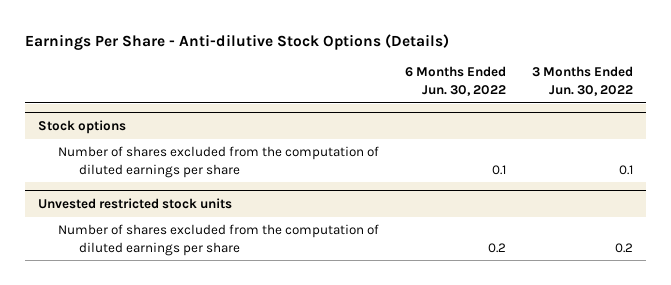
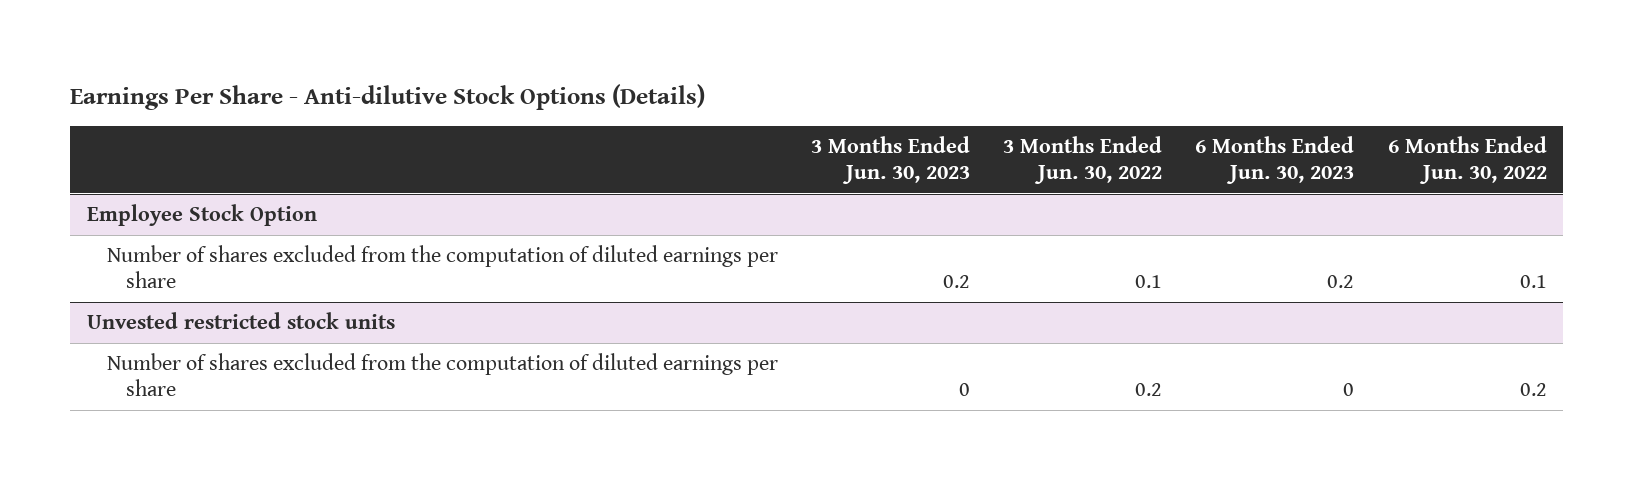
- | 6 Months Ended Jun. 30, 2022 | 3 Months Ended Jun. 30, 2022
+ | 3 Months Ended Jun. 30, 2023 | 3 Months Ended Jun. 30, 2022 | 6 Months Ended Jun. 30, 2023 | 6 Months Ended Jun. 30, 2022
- Stock options
+ Employee Stock Option

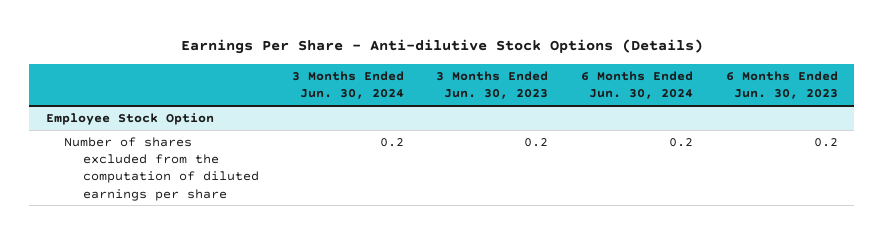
- | 3 Months Ended Jun. 30, 2023 | 3 Months Ended Jun. 30, 2022 | 6 Months Ended Jun. 30, 2023 | 6 Months Ended Jun. 30, 2022
+ | 3 Months Ended Jun. 30, 2024 | 3 Months Ended Jun. 30, 2023 | 6 Months Ended Jun. 30, 2024 | 6 Months Ended Jun. 30, 2023
- Unvested restricted stock units
- Number of shares excluded from the computation of diluted earnings per share | 0 | 0.2 | 0 | 0.2

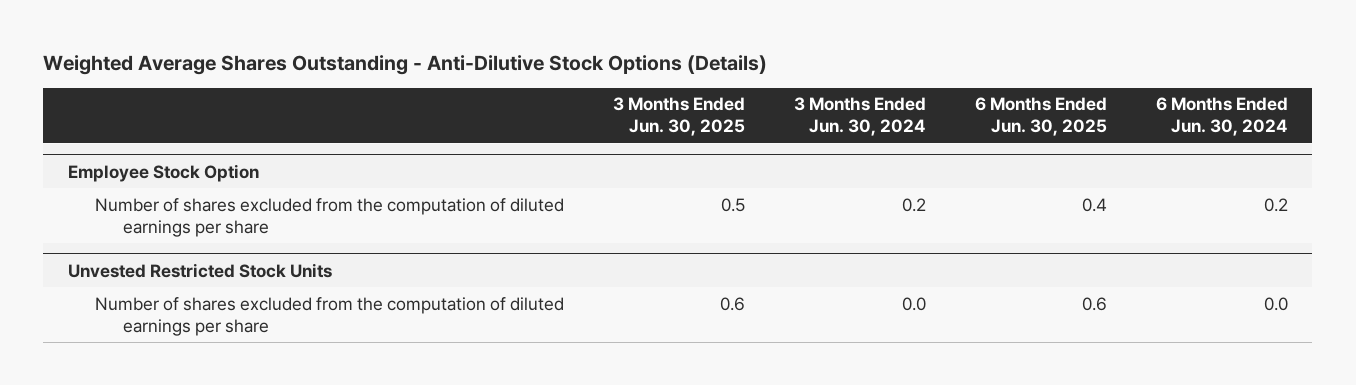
- Earnings Per Share - Anti-dilutive Stock Options (Details)
+ Weighted Average Shares Outstanding - Anti-Dilutive Stock Options (Details)
- | 3 Months Ended Jun. 30, 2024 | 3 Months Ended Jun. 30, 2023 | 6 Months Ended Jun. 30, 2024 | 6 Months Ended Jun. 30, 2023
+ | 3 Months Ended Jun. 30, 2025 | 3 Months Ended Jun. 30, 2024 | 6 Months Ended Jun. 30, 2025 | 6 Months Ended Jun. 30, 2024
+ Unvested Restricted Stock Units
+ Number of shares excluded from the computation of diluted earnings per share | 0.6 | 0.0 | 0.6 | 0.0

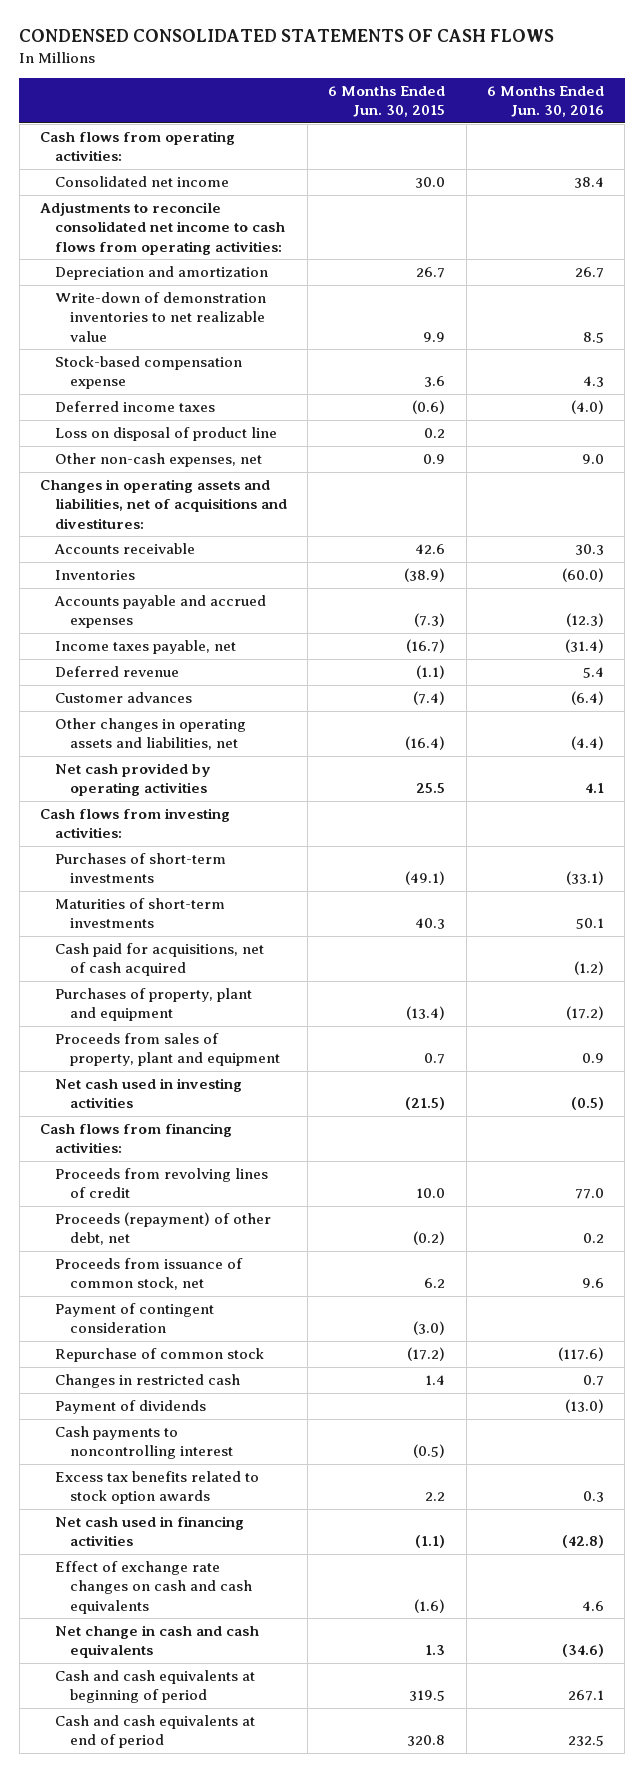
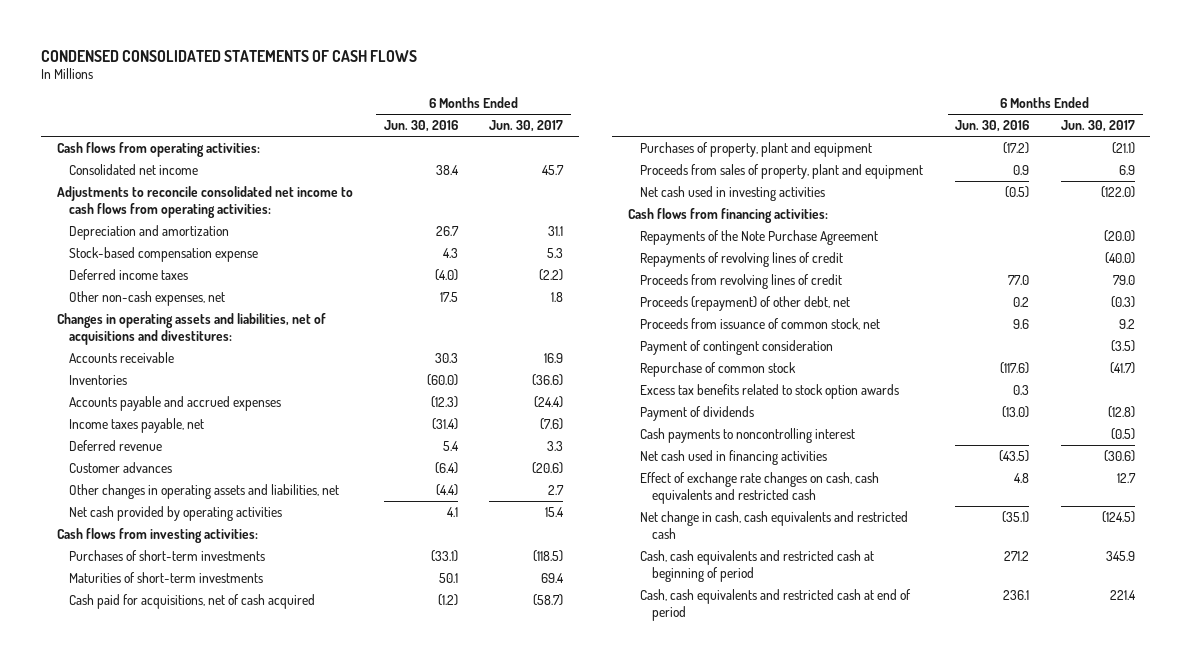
- | 6 Months Ended Jun. 30, 2015 | 6 Months Ended Jun. 30, 2016
+ | 6 Months Ended Jun. 30, 2016 | 6 Months Ended Jun. 30, 2017
- Write-down of demonstration inventories to net realizable value | 9.9 | 8.5
- Loss on disposal of product line | 0.2 |
- Other non-cash expenses, net | 0.9 | 9.0
+ Other non-cash expenses, net | 17.5 | 1.8
+ Repayments of the Note Purchase Agreement | | (20.0)
+ Repayments of revolving lines of credit | | (40.0)
- Changes in restricted cash | 1.4 | 0.7
moved up: Excess tax benefits related to stock option awards | 0.3 |
- Net cash used in financing activities | (1.1) | (42.8)
- Effect of exchange rate changes on cash and cash equivalents | (1.6) | 4.6
- Net change in cash and cash equivalents | 1.3 | (34.6)
- Cash and cash equivalents at beginning of period | 319.5 | 267.1
- Cash and cash equivalents at end of period | 320.8 | 232.5
+ Net cash used in financing activities | (43.5) | (30.6)
+ Effect of exchange rate changes on cash, cash equivalents and restricted cash | 4.8 | 12.7
+ Net change in cash, cash equivalents and restricted cash | (35.1) | (124.5)
+ Cash, cash equivalents and restricted cash at beginning of period | 271.2 | 345.9
+ Cash, cash equivalents and restricted cash at end of period | 236.1 | 221.4

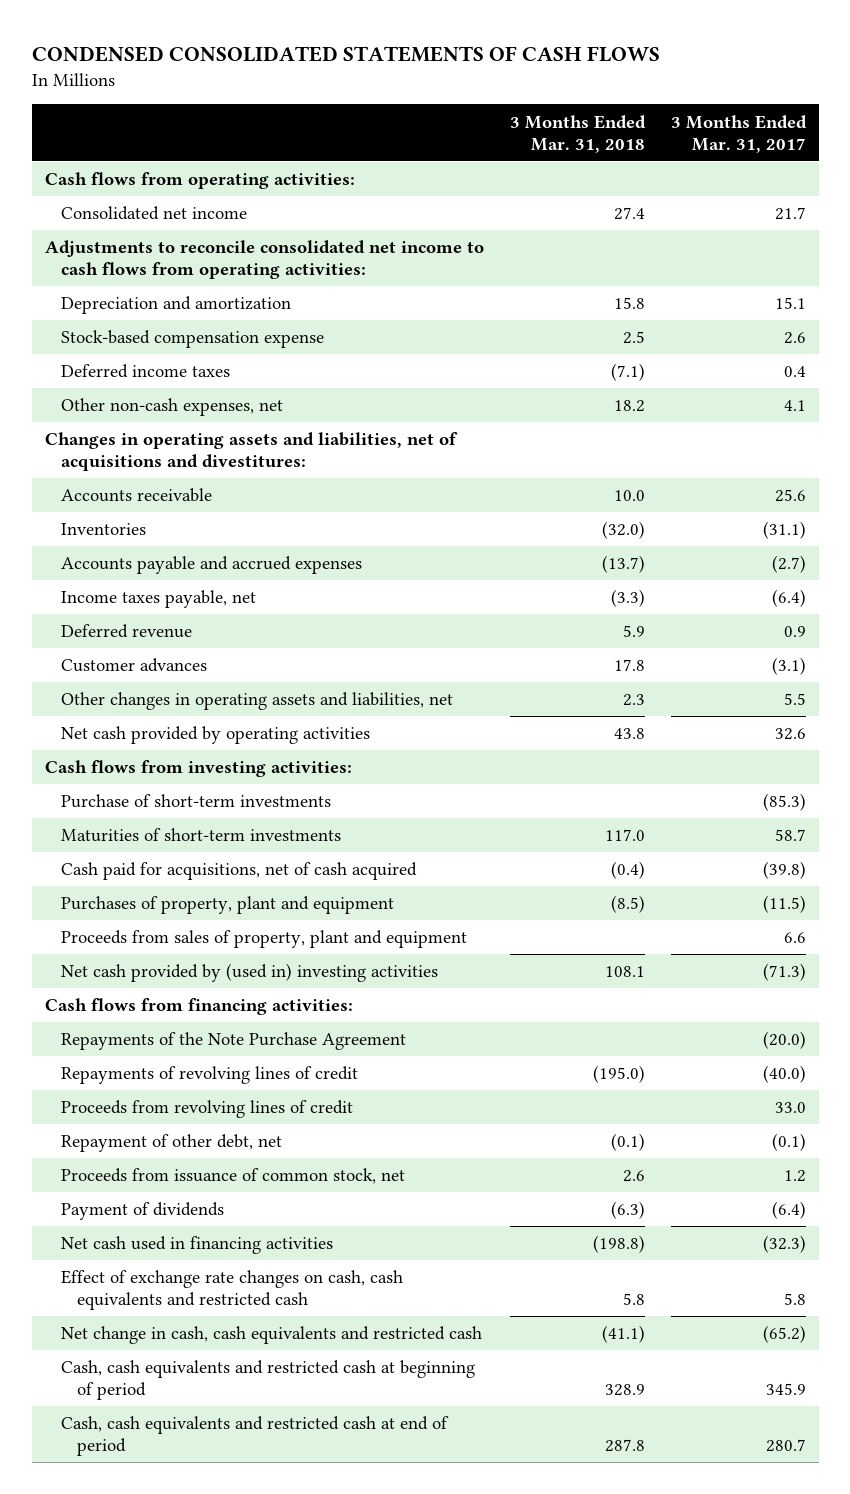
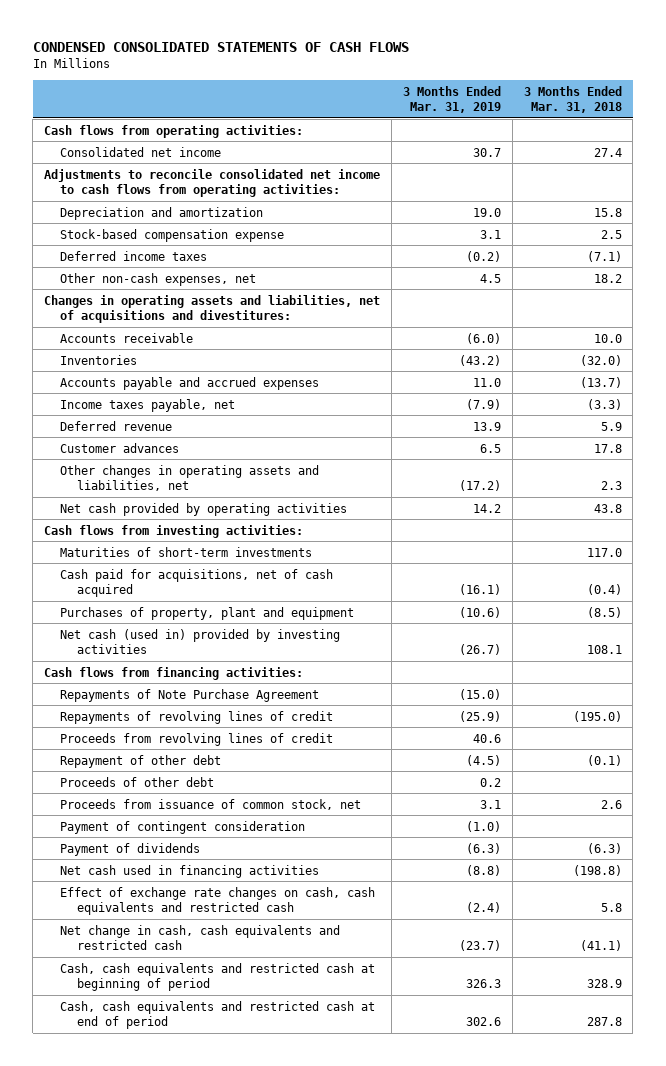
- | 3 Months Ended Mar. 31, 2018 | 3 Months Ended Mar. 31, 2017
+ | 3 Months Ended Mar. 31, 2019 | 3 Months Ended Mar. 31, 2018
- Purchase of short-term investments | | (85.3)
- Proceeds from sales of property, plant and equipment | | 6.6
- Net cash provided by (used in) investing activities | 108.1 | (71.3)
+ Net cash (used in) provided by investing activities | (26.7) | 108.1
- Repayments of the Note Purchase Agreement | | (20.0)
+ Repayments of Note Purchase Agreement | (15.0) |
- Repayment of other debt, net | (0.1) | (0.1)
+ Repayment of other debt | (4.5) | (0.1)
+ Proceeds of other debt | 0.2 |
+ Payment of contingent consideration | (1.0) |

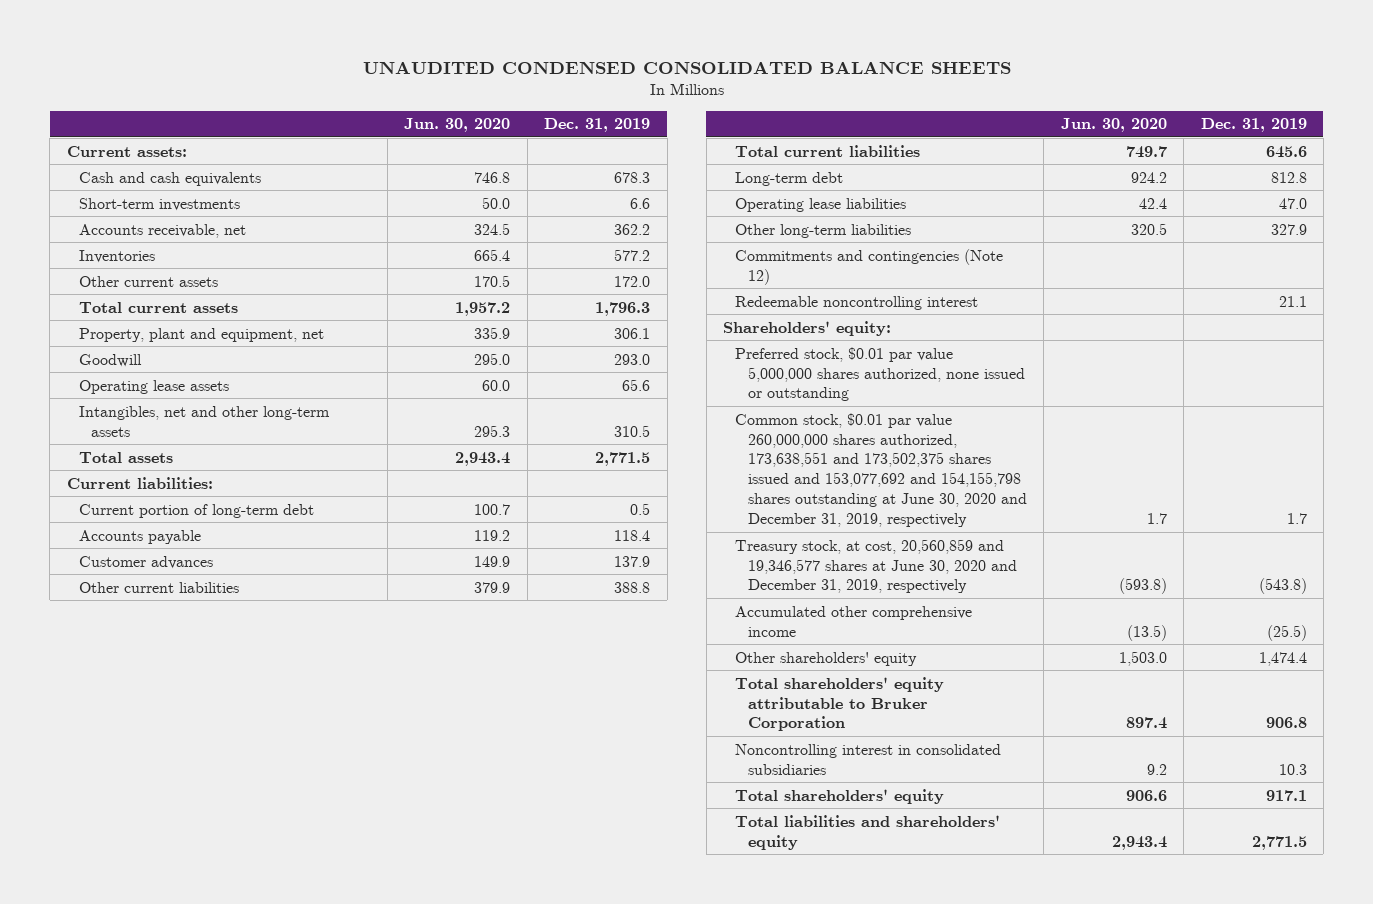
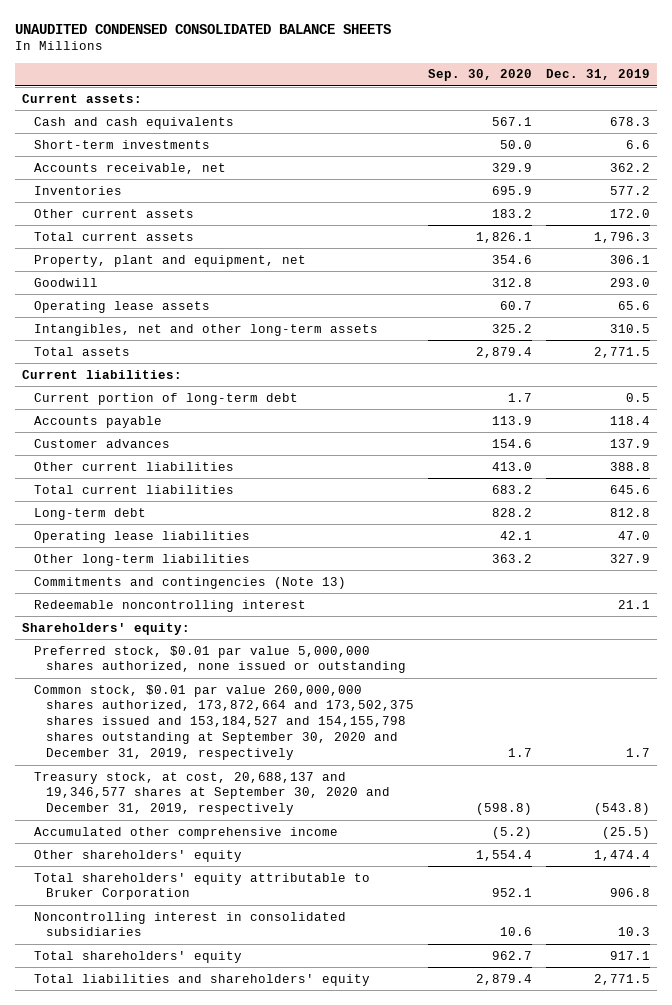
- | Jun. 30, 2020 | Dec. 31, 2019
+ | Sep. 30, 2020 | Dec. 31, 2019
- Commitments and contingencies (Note 12)
+ Commitments and contingencies (Note 13)
- Common stock, $0.01 par value 260,000,000 shares authorized, 173,638,551 and 173,502,375 shares issued and 153,077,692 and 154,155,798 shares outstanding at June 30, 2020 and December 31, 2019, respectively | 1.7 | 1.7
- Treasury stock, at cost, 20,560,859 and 19,346,577 shares at June 30, 2020 and December 31, 2019, respectively | (593.8) | (543.8)
+ Common stock, $0.01 par value 260,000,000 shares authorized, 173,872,664 and 173,502,375 shares issued and 153,184,527 and 154,155,798 shares outstanding at September 30, 2020 and December 31, 2019, respectively | 1.7 | 1.7
+ Treasury stock, at cost, 20,688,137 and 19,346,577 shares at September 30, 2020 and December 31, 2019, respectively | (598.8) | (543.8)

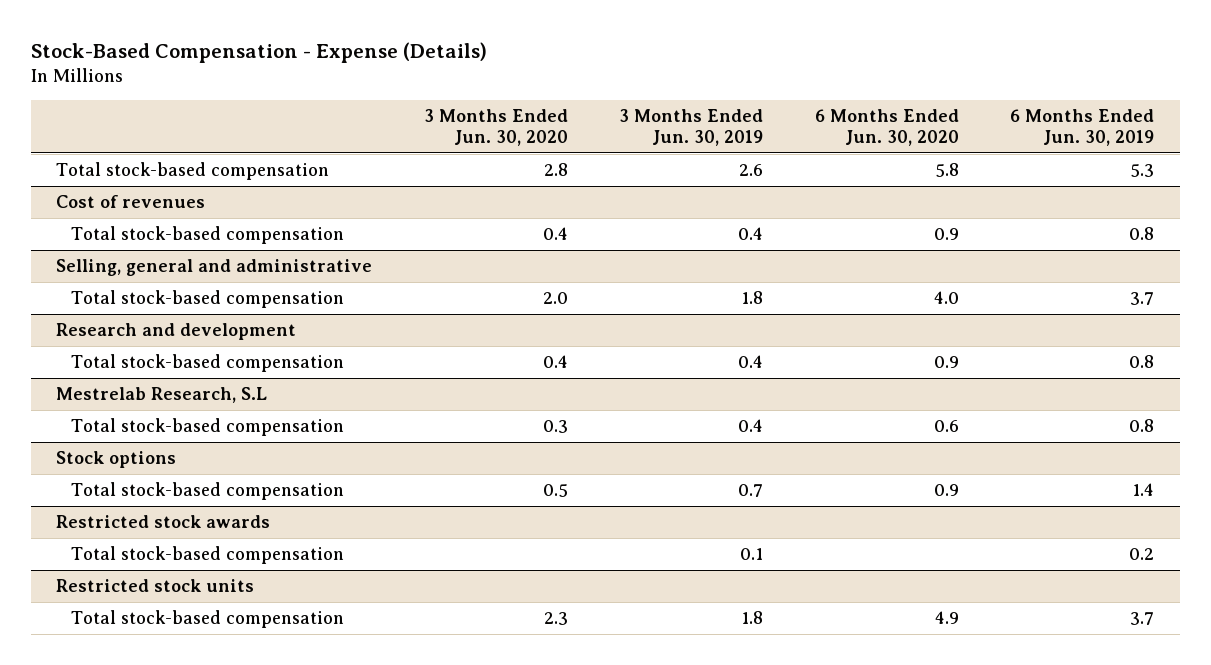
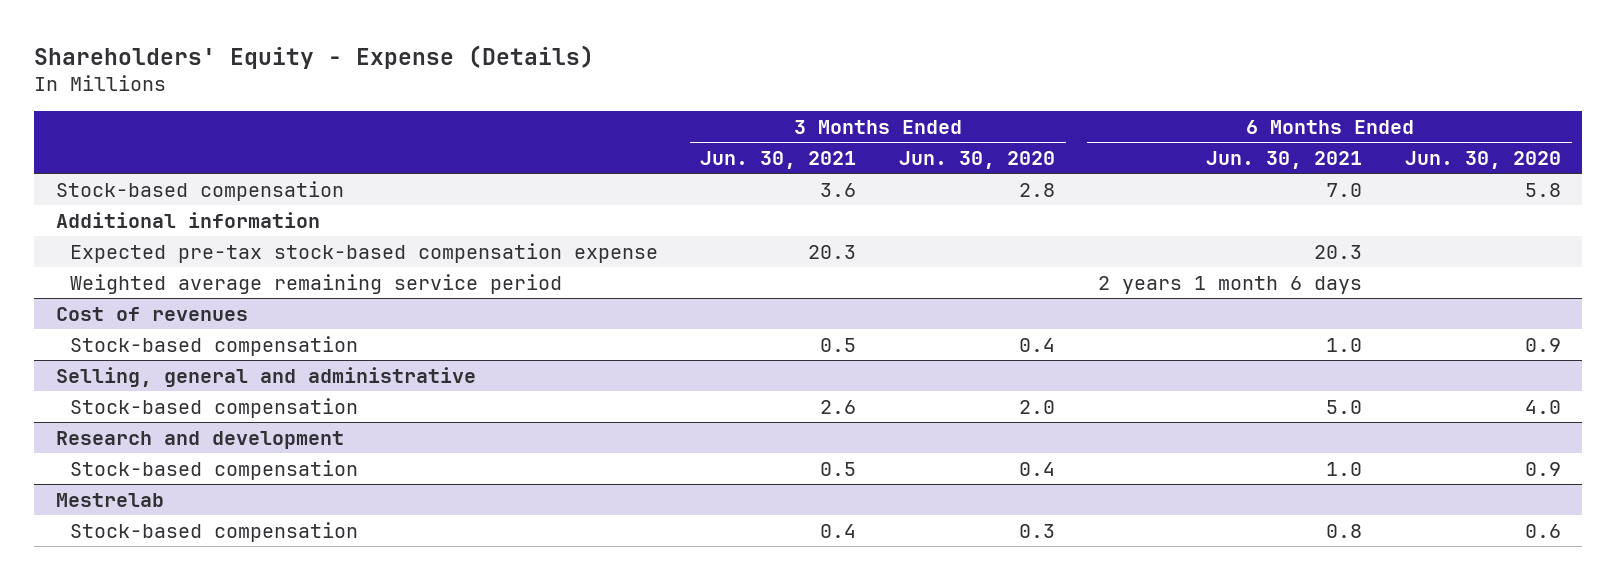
- Stock-Based Compensation - Expense (Details)
+ Shareholders' Equity - Expense (Details)
- | 3 Months Ended Jun. 30, 2020 | 3 Months Ended Jun. 30, 2019 | 6 Months Ended Jun. 30, 2020 | 6 Months Ended Jun. 30, 2019
+ | 3 Months Ended Jun. 30, 2021 | 3 Months Ended Jun. 30, 2020 | 6 Months Ended Jun. 30, 2021 | 6 Months Ended Jun. 30, 2020
- Total stock-based compensation | 2.8 | 2.6 | 5.8 | 5.3
+ Stock-based compensation | 3.6 | 2.8 | 7.0 | 5.8
+ Additional information
+ Expected pre-tax stock-based compensation expense | 20.3 | | 20.3 |
+ Weighted average remaining service period | | | 2 years 1 month 6 days |
@ Cost of revenues
- Total stock-based compensation | 0.4 | 0.4 | 0.9 | 0.8
+ Stock-based compensation | 0.5 | 0.4 | 1.0 | 0.9
@ Selling, general and administrative
- Total stock-based compensation | 2.0 | 1.8 | 4.0 | 3.7
+ Stock-based compensation | 2.6 | 2.0 | 5.0 | 4.0
@ Research and development
- Total stock-based compensation | 0.4 | 0.4 | 0.9 | 0.8
- Mestrelab Research, S.L
- Total stock-based compensation | 0.3 | 0.4 | 0.6 | 0.8
- Stock options
- Total stock-based compensation | 0.5 | 0.7 | 0.9 | 1.4
- Restricted stock awards
- Total stock-based compensation | | 0.1 | | 0.2
- Restricted stock units
- Total stock-based compensation | 2.3 | 1.8 | 4.9 | 3.7
@ Research and development
+ Stock-based compensation | 0.5 | 0.4 | 1.0 | 0.9
+ Mestrelab
+ Stock-based compensation | 0.4 | 0.3 | 0.8 | 0.6

